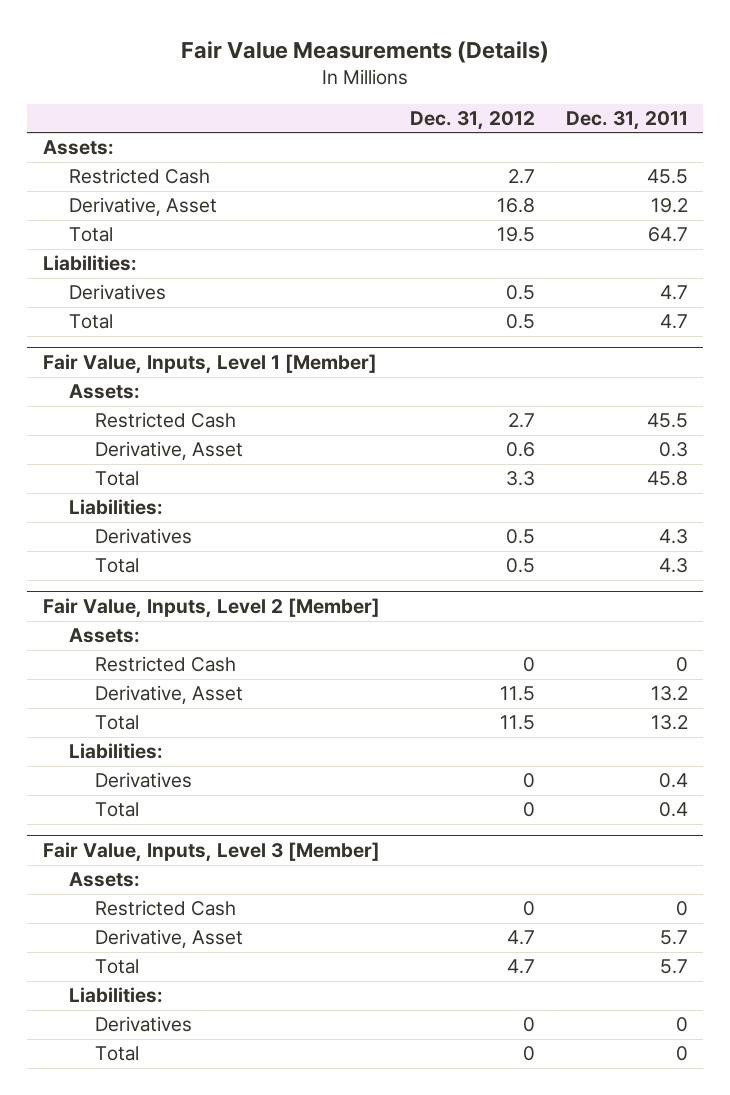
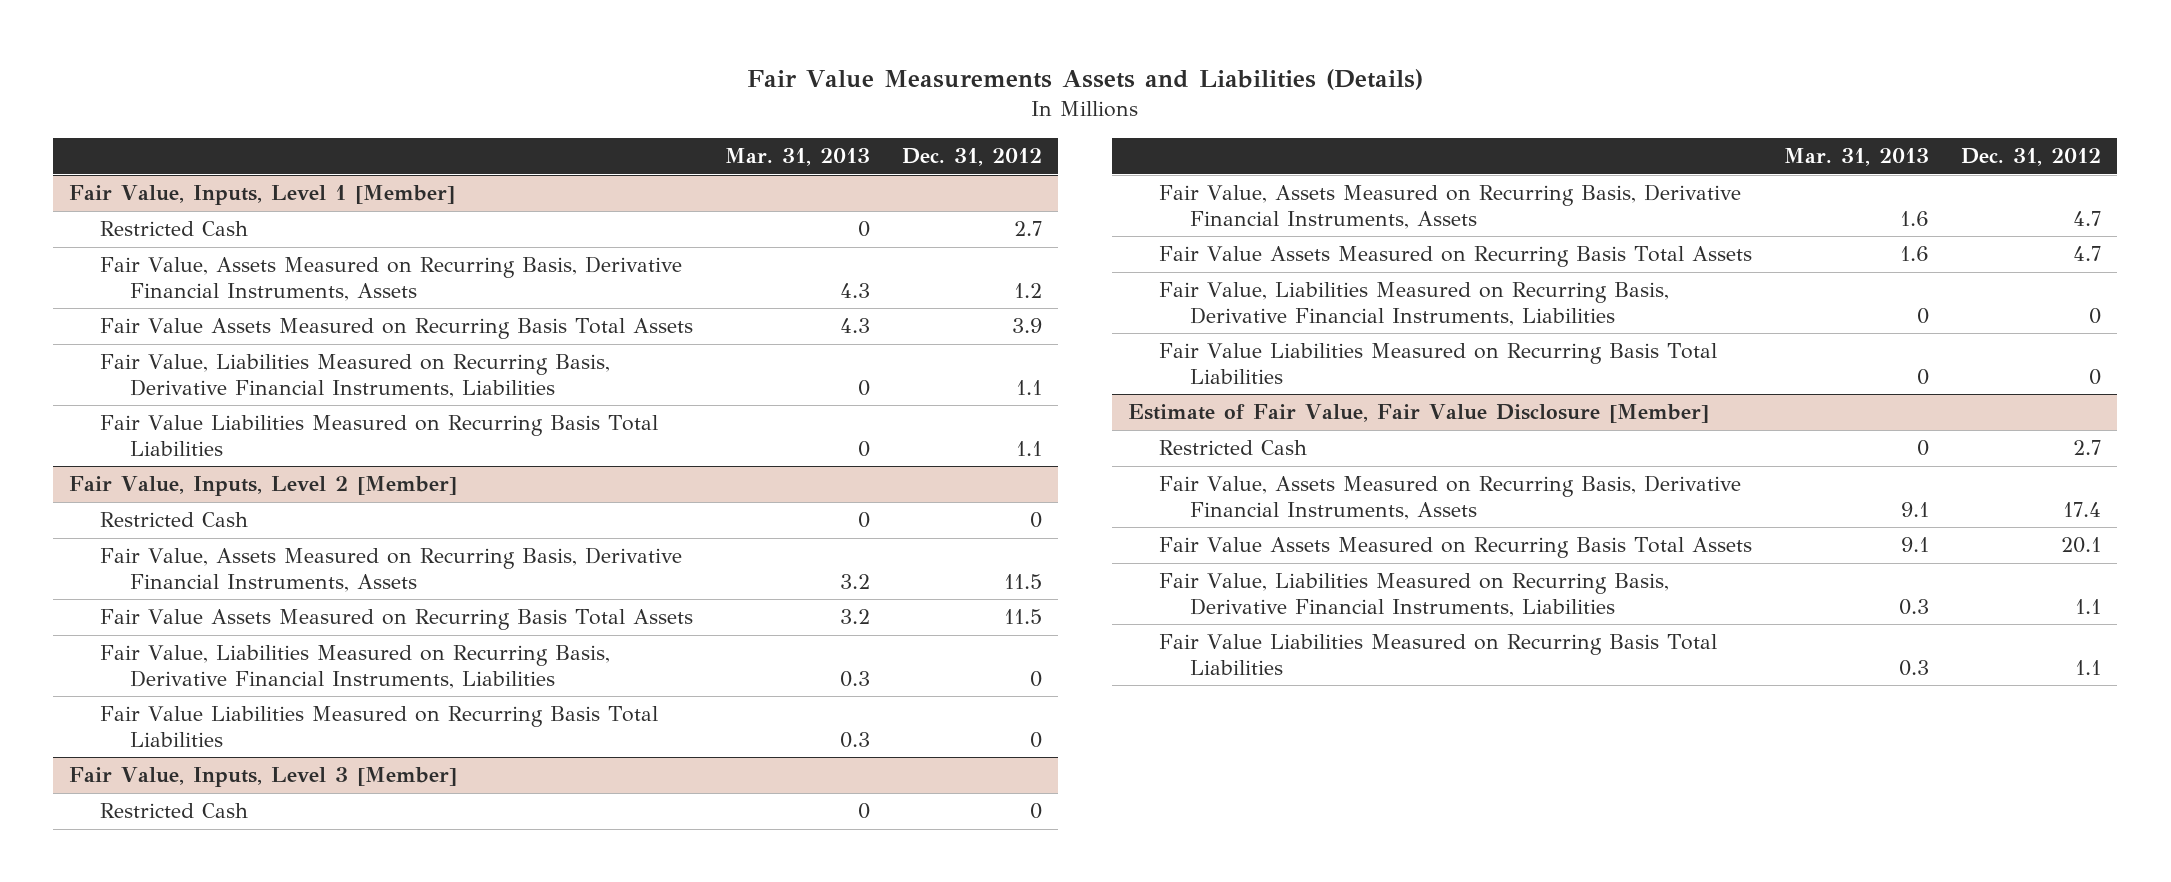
- Fair Value Measurements (Details)
+ Fair Value Measurements Assets and Liabilities (Details)
- | Dec. 31, 2012 | Dec. 31, 2011
+ | Mar. 31, 2013 | Dec. 31, 2012
- Assets:
- Restricted Cash | 2.7 | 45.5
- Derivative, Asset | 16.8 | 19.2
- Total | 19.5 | 64.7
- Liabilities:
- Derivatives | 0.5 | 4.7
- Total | 0.5 | 4.7
@ Fair Value, Inputs, Level 1 [Member]
- Assets:
- Derivative, Asset | 0.6 | 0.3
- Total | 3.3 | 45.8
- Liabilities:
- Derivatives | 0.5 | 4.3
- Total | 0.5 | 4.3
+ Fair Value, Assets Measured on Recurring Basis, Derivative Financial Instruments, Assets | 4.3 | 1.2
+ Fair Value Assets Measured on Recurring Basis Total Assets | 4.3 | 3.9
+ Fair Value, Liabilities Measured on Recurring Basis, Derivative Financial Instruments, Liabilities | 0 | 1.1
+ Fair Value Liabilities Measured on Recurring Basis Total Liabilities | 0 | 1.1
@ Fair Value, Inputs, Level 2 [Member]
- Assets:
- Derivative, Asset | 11.5 | 13.2
- Total | 11.5 | 13.2
- Liabilities:
- Derivatives | 0 | 0.4
- Total | 0 | 0.4
+ Fair Value, Assets Measured on Recurring Basis, Derivative Financial Instruments, Assets | 3.2 | 11.5
+ Fair Value Assets Measured on Recurring Basis Total Assets | 3.2 | 11.5
+ Fair Value, Liabilities Measured on Recurring Basis, Derivative Financial Instruments, Liabilities | 0.3 | 0
+ Fair Value Liabilities Measured on Recurring Basis Total Liabilities | 0.3 | 0
@ Fair Value, Inputs, Level 3 [Member]
- Assets:
- Derivative, Asset | 4.7 | 5.7
- Total | 4.7 | 5.7
- Liabilities:
- Derivatives | 0 | 0
- Total | 0 | 0
+ Fair Value, Assets Measured on Recurring Basis, Derivative Financial Instruments, Assets | 1.6 | 4.7
+ Fair Value Assets Measured on Recurring Basis Total Assets | 1.6 | 4.7
+ Fair Value, Liabilities Measured on Recurring Basis, Derivative Financial Instruments, Liabilities | 0 | 0
+ Fair Value Liabilities Measured on Recurring Basis Total Liabilities | 0 | 0
+ Estimate of Fair Value, Fair Value Disclosure [Member]
+ Restricted Cash | 0 | 2.7
+ Fair Value, Assets Measured on Recurring Basis, Derivative Financial Instruments, Assets | 9.1 | 17.4
+ Fair Value Assets Measured on Recurring Basis Total Assets | 9.1 | 20.1
+ Fair Value, Liabilities Measured on Recurring Basis, Derivative Financial Instruments, Liabilities | 0.3 | 1.1
+ Fair Value Liabilities Measured on Recurring Basis Total Liabilities | 0.3 | 1.1

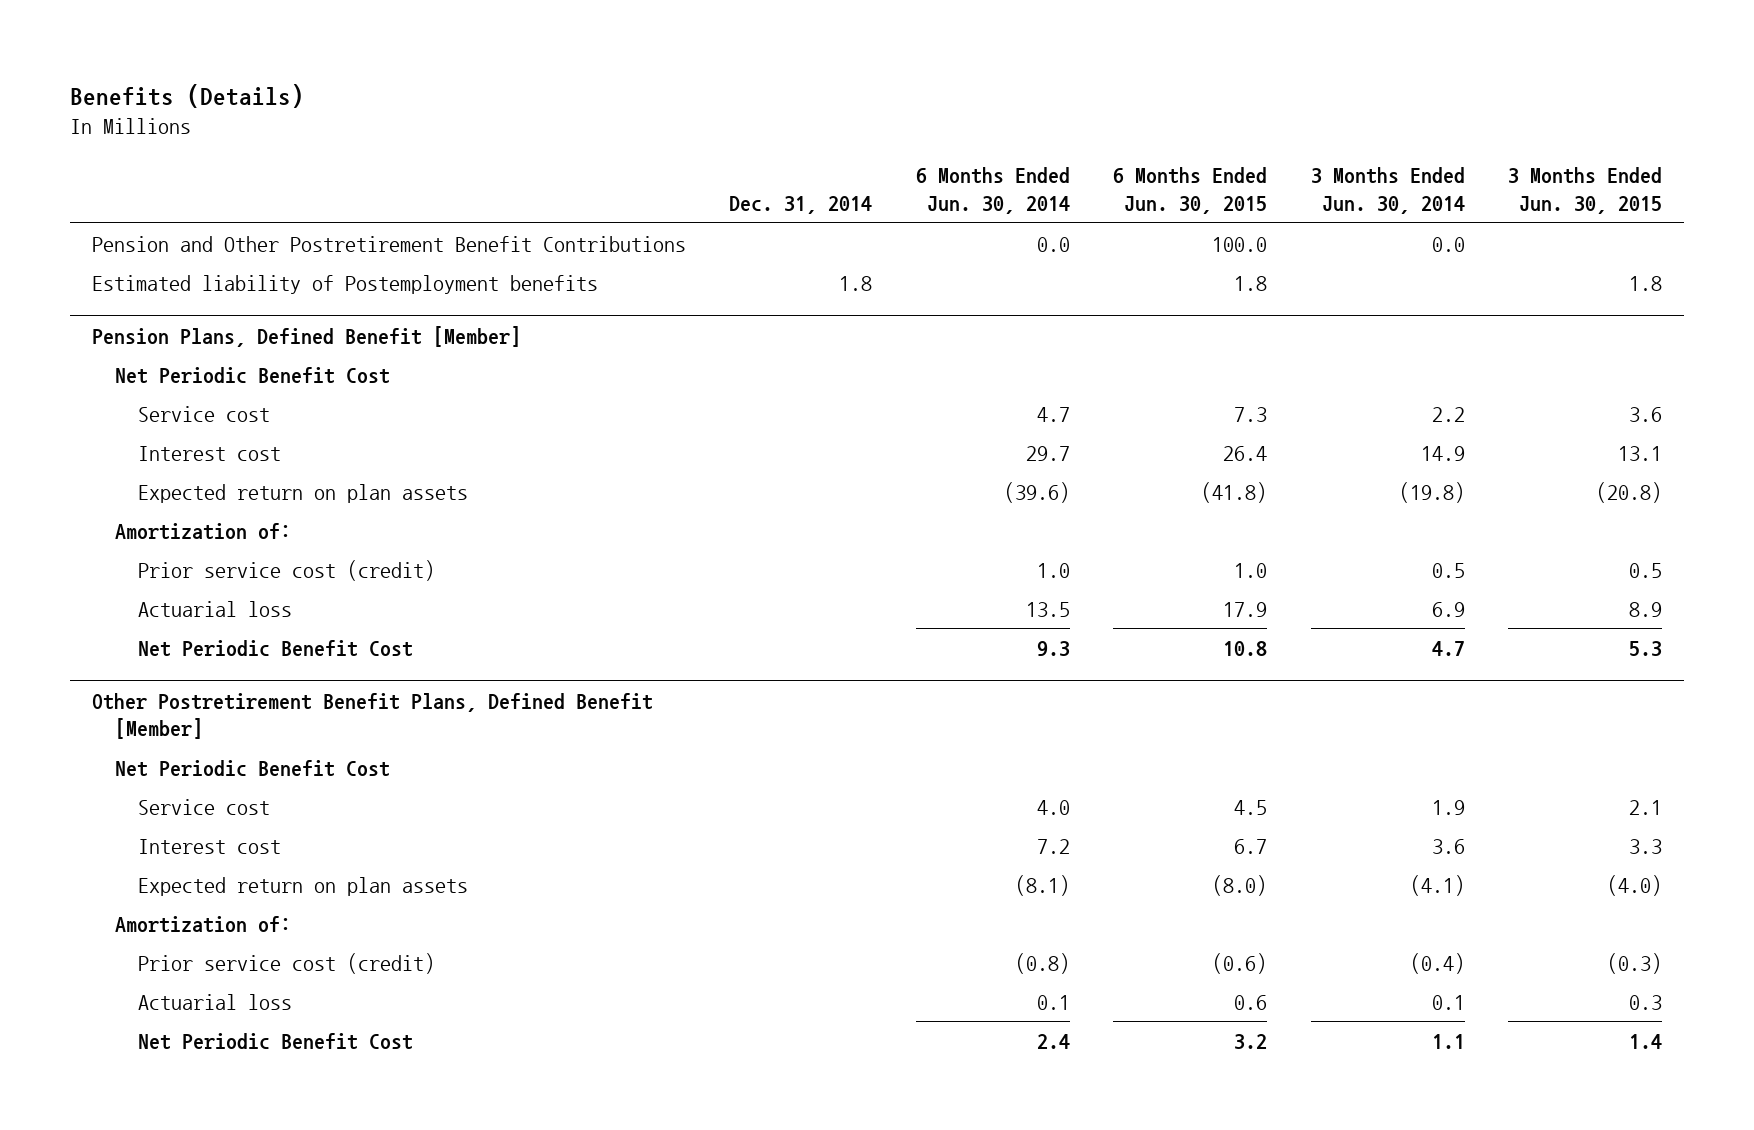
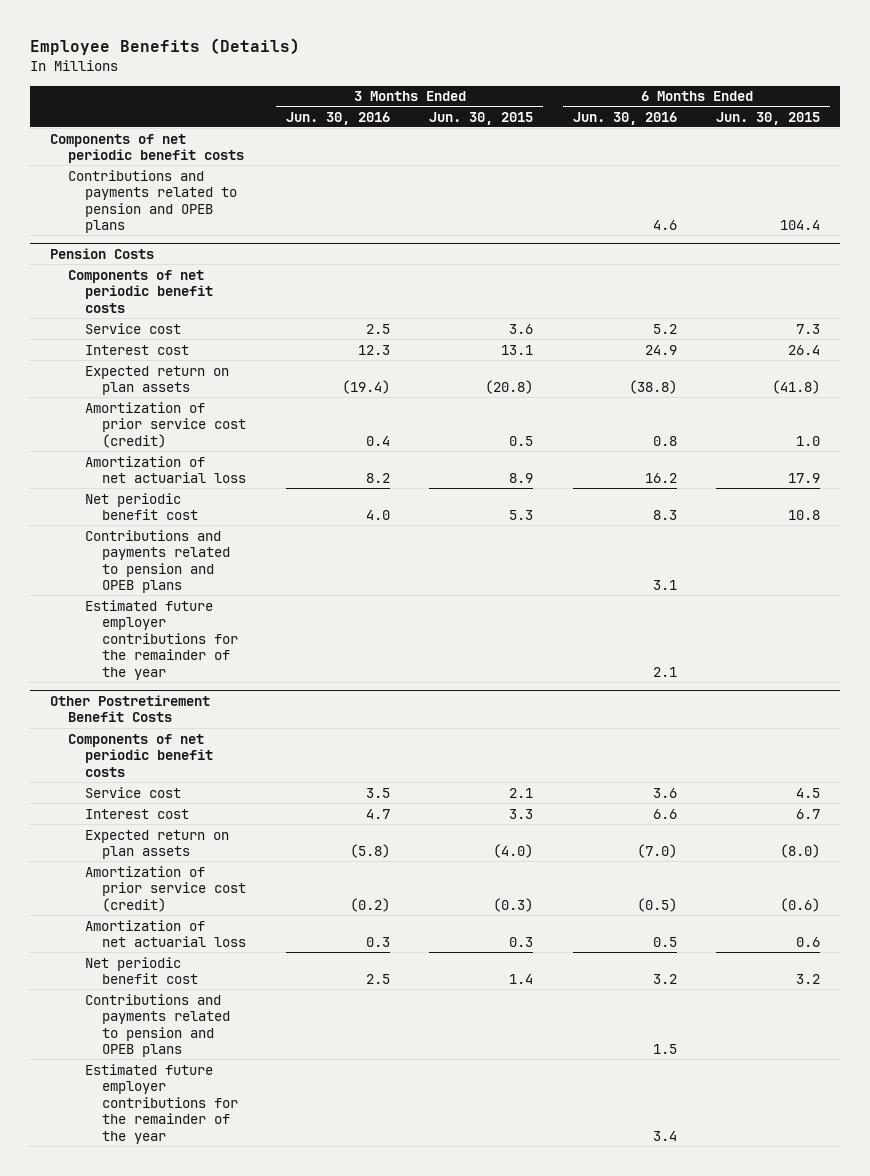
- Benefits (Details)
+ Employee Benefits (Details)
- | Dec. 31, 2014 | 6 Months Ended Jun. 30, 2014 | 6 Months Ended Jun. 30, 2015 | 3 Months Ended Jun. 30, 2014 | 3 Months Ended Jun. 30, 2015
+ | 3 Months Ended Jun. 30, 2016 | 3 Months Ended Jun. 30, 2015 | 6 Months Ended Jun. 30, 2016 | 6 Months Ended Jun. 30, 2015
- Pension and Other Postretirement Benefit Contributions | | 0.0 | 100.0 | 0.0 |
- Estimated liability of Postemployment benefits | 1.8 | | 1.8 | | 1.8
- Pension Plans, Defined Benefit [Member]
- Net Periodic Benefit Cost
+ Components of net periodic benefit costs
+ Contributions and payments related to pension and OPEB plans | | | 4.6 | 104.4
+ Pension Costs
+ Components of net periodic benefit costs
- Amortization of:
- Prior service cost (credit) | | 1.0 | 1.0 | 0.5 | 0.5
- Actuarial loss | | 13.5 | 17.9 | 6.9 | 8.9
- Net Periodic Benefit Cost | | 9.3 | 10.8 | 4.7 | 5.3
- Other Postretirement Benefit Plans, Defined Benefit [Member]
- Net Periodic Benefit Cost
+ Amortization of prior service cost (credit) | 0.4 | 0.5 | 0.8 | 1.0
+ Amortization of net actuarial loss | 8.2 | 8.9 | 16.2 | 17.9
+ Net periodic benefit cost | 4.0 | 5.3 | 8.3 | 10.8
+ Contributions and payments related to pension and OPEB plans | | | 3.1 |
+ Estimated future employer contributions for the remainder of the year | | | 2.1 |
+ Other Postretirement Benefit Costs
+ Components of net periodic benefit costs
- Amortization of:
- Prior service cost (credit) | | (0.8) | (0.6) | (0.4) | (0.3)
- Actuarial loss | | 0.1 | 0.6 | 0.1 | 0.3
- Net Periodic Benefit Cost | | 2.4 | 3.2 | 1.1 | 1.4
+ Amortization of prior service cost (credit) | (0.2) | (0.3) | (0.5) | (0.6)
+ Amortization of net actuarial loss | 0.3 | 0.3 | 0.5 | 0.6
+ Net periodic benefit cost | 2.5 | 1.4 | 3.2 | 3.2
+ Contributions and payments related to pension and OPEB plans | | | 1.5 |
+ Estimated future employer contributions for the remainder of the year | | | 3.4 |

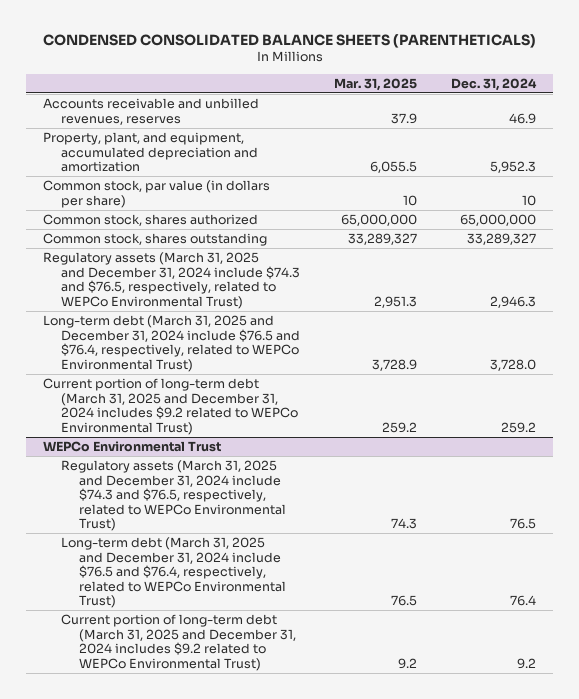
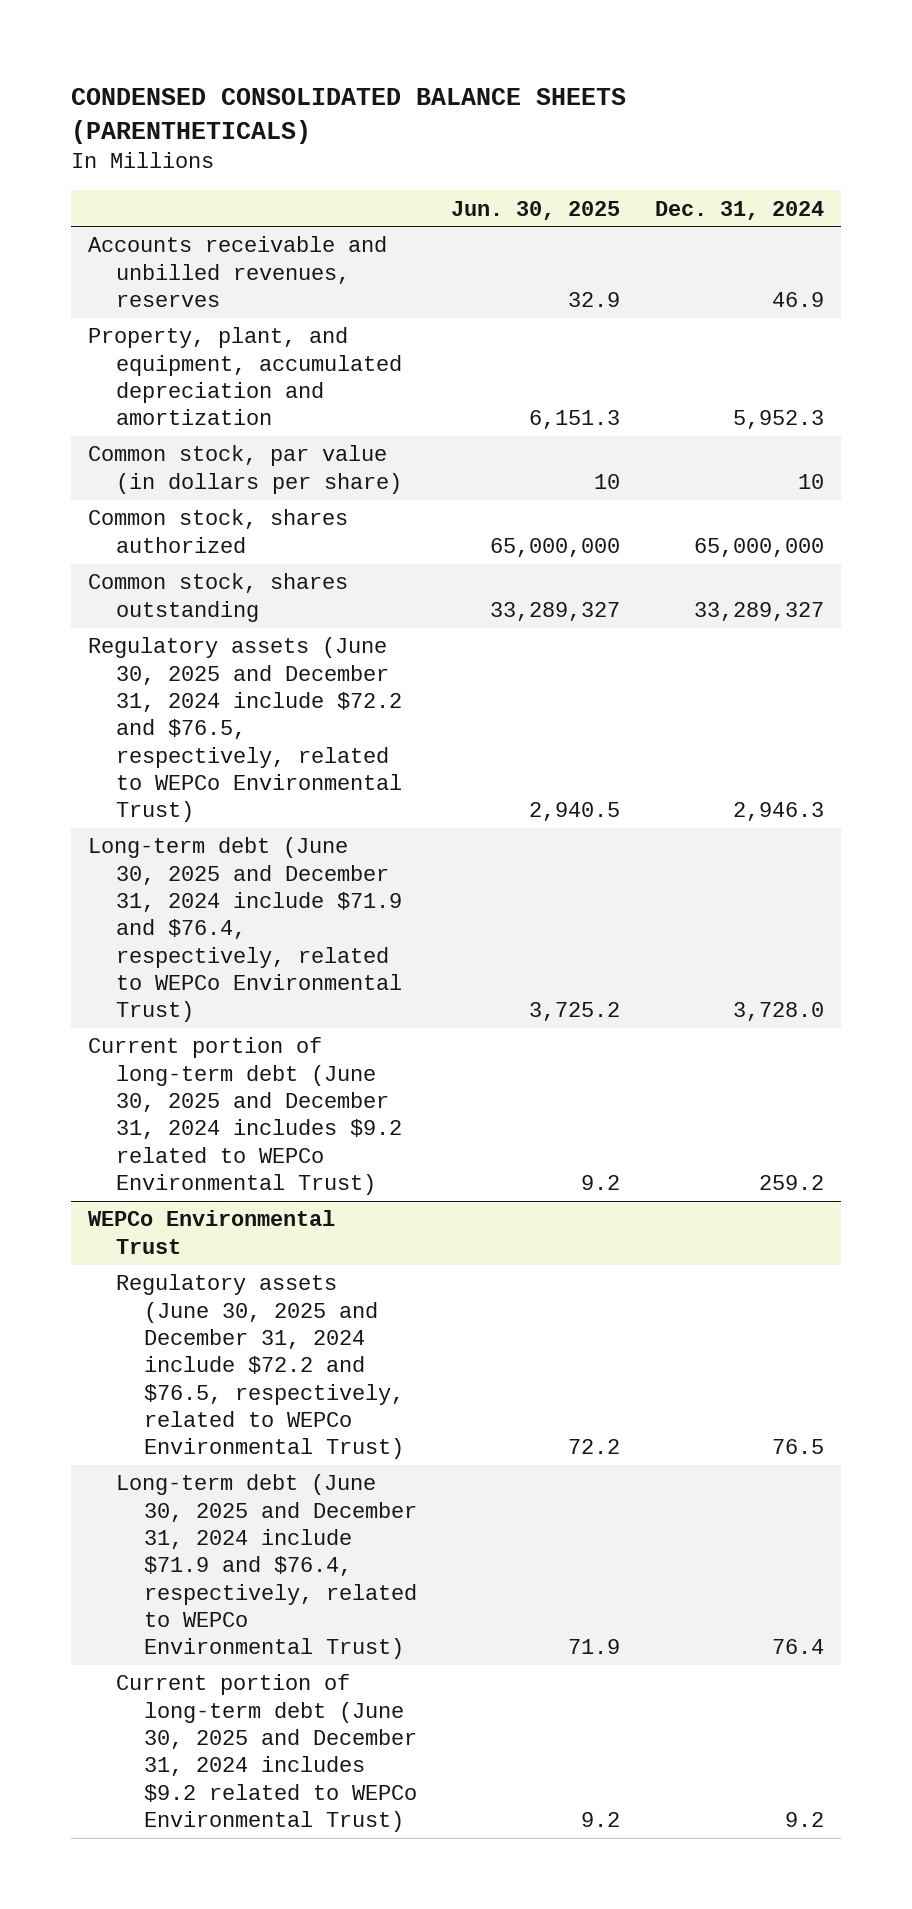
- | Mar. 31, 2025 | Dec. 31, 2024
+ | Jun. 30, 2025 | Dec. 31, 2024
- Regulatory assets (March 31, 2025 and December 31, 2024 include $74.3 and $76.5, respectively, related to WEPCo Environmental Trust) | 2,951.3 | 2,946.3
- Long-term debt (March 31, 2025 and December 31, 2024 include $76.5 and $76.4, respectively, related to WEPCo Environmental Trust) | 3,728.9 | 3,728.0
- Current portion of long-term debt (March 31, 2025 and December 31, 2024 includes $9.2 related to WEPCo Environmental Trust) | 259.2 | 259.2
+ Regulatory assets (June 30, 2025 and December 31, 2024 include $72.2 and $76.5, respectively, related to WEPCo Environmental Trust) | 2,940.5 | 2,946.3
+ Long-term debt (June 30, 2025 and December 31, 2024 include $71.9 and $76.4, respectively, related to WEPCo Environmental Trust) | 3,725.2 | 3,728.0
+ Current portion of long-term debt (June 30, 2025 and December 31, 2024 includes $9.2 related to WEPCo Environmental Trust) | 9.2 | 259.2
@ WEPCo Environmental Trust
- Regulatory assets (March 31, 2025 and December 31, 2024 include $74.3 and $76.5, respectively, related to WEPCo Environmental Trust) | 74.3 | 76.5
- Long-term debt (March 31, 2025 and December 31, 2024 include $76.5 and $76.4, respectively, related to WEPCo Environmental Trust) | 76.5 | 76.4
- Current portion of long-term debt (March 31, 2025 and December 31, 2024 includes $9.2 related to WEPCo Environmental Trust) | 9.2 | 9.2
+ Regulatory assets (June 30, 2025 and December 31, 2024 include $72.2 and $76.5, respectively, related to WEPCo Environmental Trust) | 72.2 | 76.5
+ Long-term debt (June 30, 2025 and December 31, 2024 include $71.9 and $76.4, respectively, related to WEPCo Environmental Trust) | 71.9 | 76.4
+ Current portion of long-term debt (June 30, 2025 and December 31, 2024 includes $9.2 related to WEPCo Environmental Trust) | 9.2 | 9.2

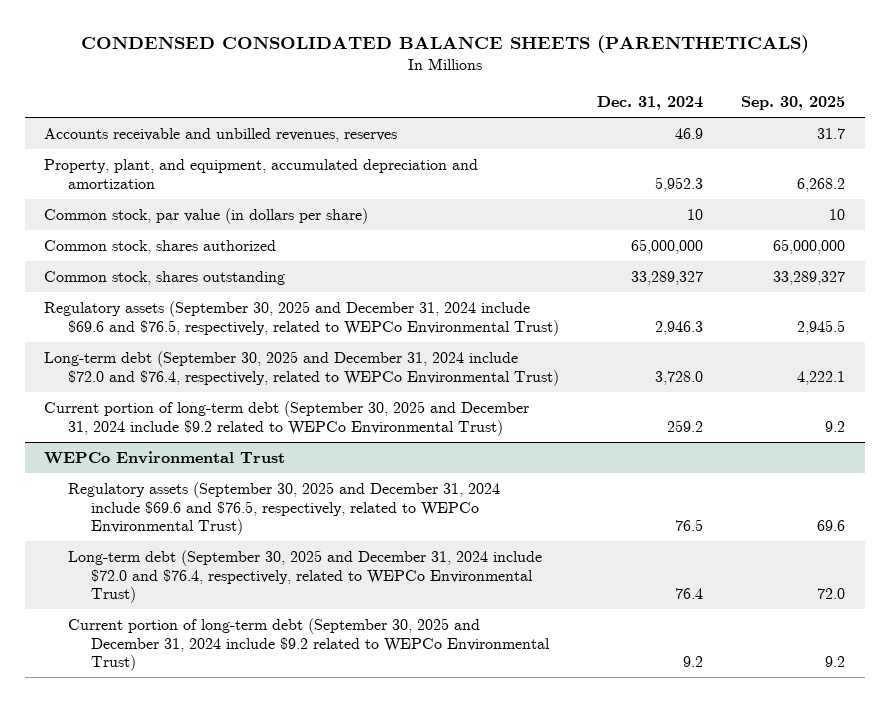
- | Jun. 30, 2025 | Dec. 31, 2024
+ | Dec. 31, 2024 | Sep. 30, 2025
- Regulatory assets (June 30, 2025 and December 31, 2024 include $72.2 and $76.5, respectively, related to WEPCo Environmental Trust) | 2,940.5 | 2,946.3
- Long-term debt (June 30, 2025 and December 31, 2024 include $71.9 and $76.4, respectively, related to WEPCo Environmental Trust) | 3,725.2 | 3,728.0
- Current portion of long-term debt (June 30, 2025 and December 31, 2024 includes $9.2 related to WEPCo Environmental Trust) | 9.2 | 259.2
+ Regulatory assets (September 30, 2025 and December 31, 2024 include $69.6 and $76.5, respectively, related to WEPCo Environmental Trust) | 2,946.3 | 2,945.5
+ Long-term debt (September 30, 2025 and December 31, 2024 include $72.0 and $76.4, respectively, related to WEPCo Environmental Trust) | 3,728.0 | 4,222.1
+ Current portion of long-term debt (September 30, 2025 and December 31, 2024 include $9.2 related to WEPCo Environmental Trust) | 259.2 | 9.2
@ WEPCo Environmental Trust
- Regulatory assets (June 30, 2025 and December 31, 2024 include $72.2 and $76.5, respectively, related to WEPCo Environmental Trust) | 72.2 | 76.5
- Long-term debt (June 30, 2025 and December 31, 2024 include $71.9 and $76.4, respectively, related to WEPCo Environmental Trust) | 71.9 | 76.4
- Current portion of long-term debt (June 30, 2025 and December 31, 2024 includes $9.2 related to WEPCo Environmental Trust) | 9.2 | 9.2
+ Regulatory assets (September 30, 2025 and December 31, 2024 include $69.6 and $76.5, respectively, related to WEPCo Environmental Trust) | 76.5 | 69.6
+ Long-term debt (September 30, 2025 and December 31, 2024 include $72.0 and $76.4, respectively, related to WEPCo Environmental Trust) | 76.4 | 72.0
+ Current portion of long-term debt (September 30, 2025 and December 31, 2024 include $9.2 related to WEPCo Environmental Trust) | 9.2 | 9.2

